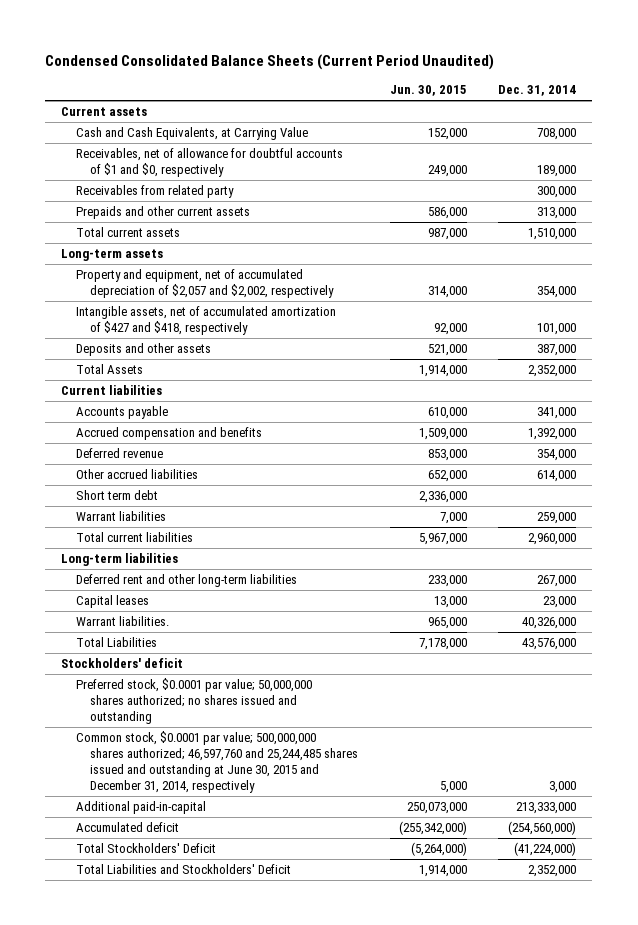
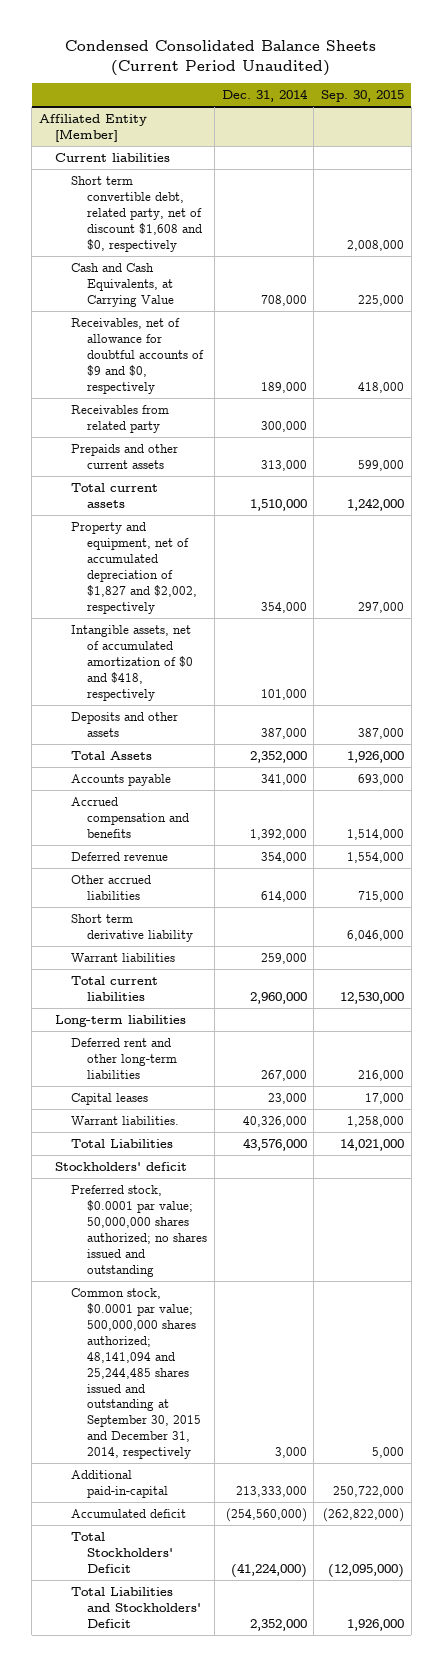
- | Jun. 30, 2015 | Dec. 31, 2014
+ | Dec. 31, 2014 | Sep. 30, 2015
- Current assets
+ Affiliated Entity [Member]
+ Current liabilities
+ Short term convertible debt, related party, net of discount $1,608 and $0, respectively | | 2,008,000
- Receivables, net of allowance for doubtful accounts of $1 and $0, respectively | 249,000 | 189,000
+ Receivables, net of allowance for doubtful accounts of $9 and $0, respectively | 189,000 | 418,000
- Long-term assets
- Property and equipment, net of accumulated depreciation of $2,057 and $2,002, respectively | 314,000 | 354,000
- Intangible assets, net of accumulated amortization of $427 and $418, respectively | 92,000 | 101,000
+ Property and equipment, net of accumulated depreciation of $1,827 and $2,002, respectively | 354,000 | 297,000
+ Intangible assets, net of accumulated amortization of $0 and $418, respectively | 101,000 |
- Current liabilities
- Short term debt | 2,336,000 |
+ Short term derivative liability | | 6,046,000
- Common stock, $0.0001 par value; 500,000,000 shares authorized; 46,597,760 and 25,244,485 shares issued and outstanding at June 30, 2015 and December 31, 2014, respectively | 5,000 | 3,000
+ Common stock, $0.0001 par value; 500,000,000 shares authorized; 48,141,094 and 25,244,485 shares issued and outstanding at September 30, 2015 and December 31, 2014, respectively | 3,000 | 5,000

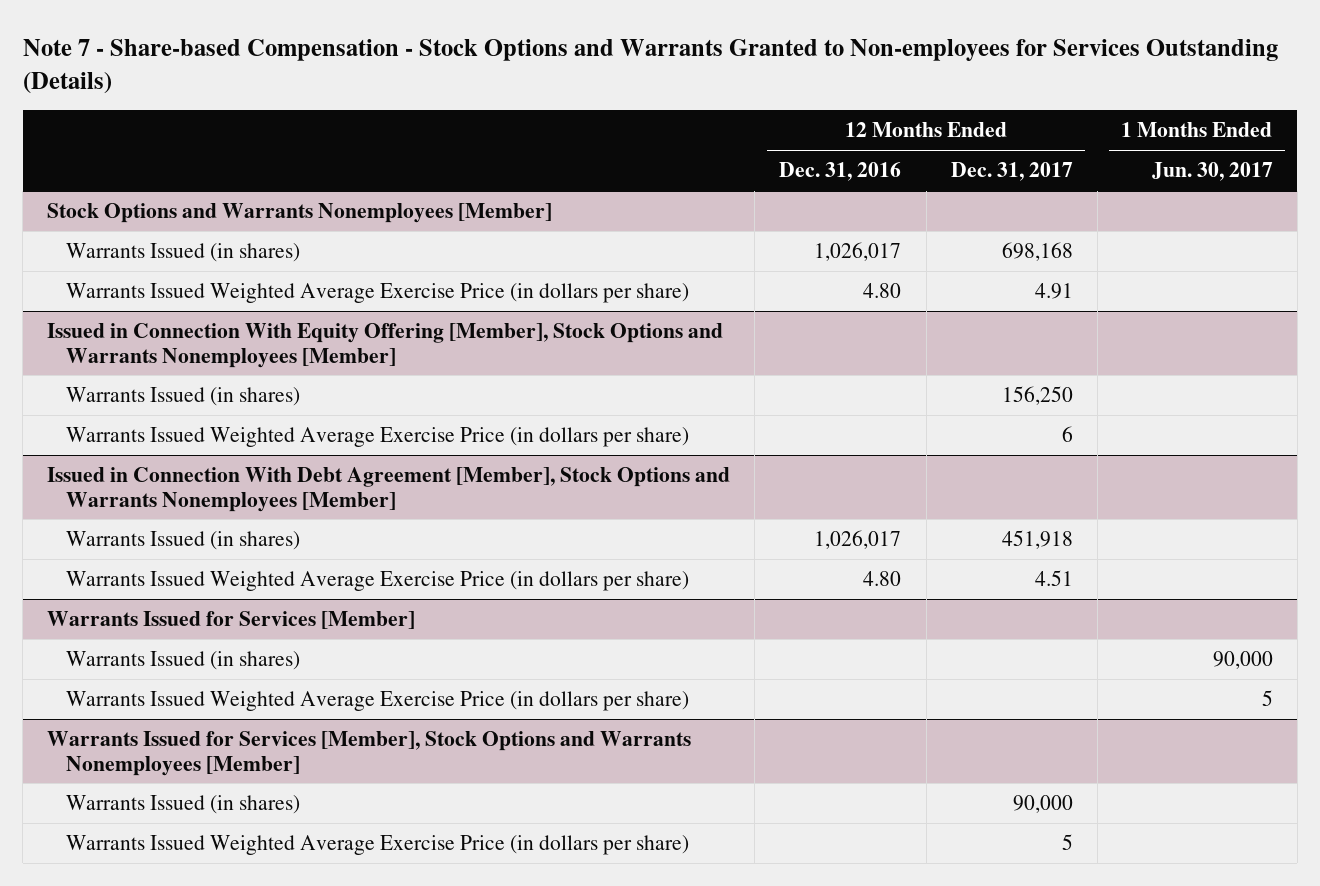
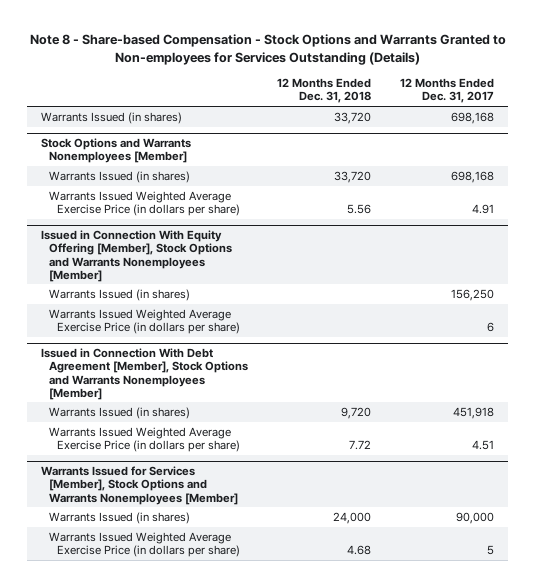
- Note 7 - Share-based Compensation - Stock Options and Warrants Granted to Non-employees for Services Outstanding (Details)
+ Note 8 - Share-based Compensation - Stock Options and Warrants Granted to Non-employees for Services Outstanding (Details)
- | 12 Months Ended Dec. 31, 2016 | 12 Months Ended Dec. 31, 2017 | 1 Months Ended Jun. 30, 2017
+ | 12 Months Ended Dec. 31, 2018 | 12 Months Ended Dec. 31, 2017
+ Warrants Issued (in shares) | 33,720 | 698,168
- Warrants Issued for Services [Member]
- Warrants Issued (in shares) | | | 90,000
- Warrants Issued Weighted Average Exercise Price (in dollars per share) | | | 5

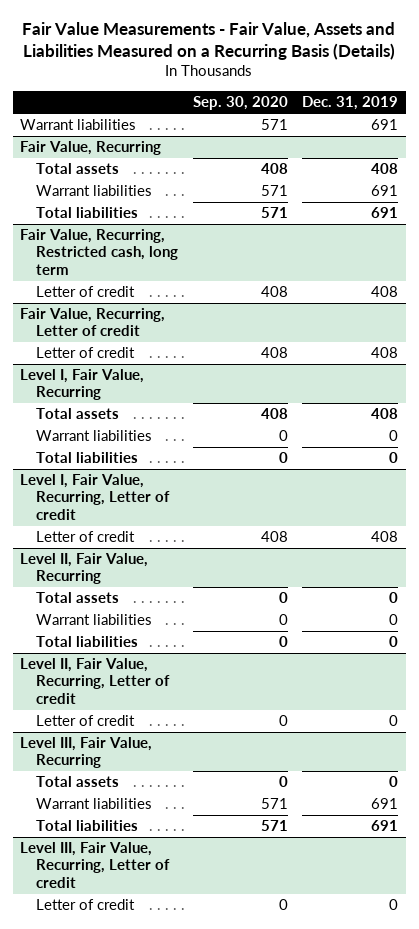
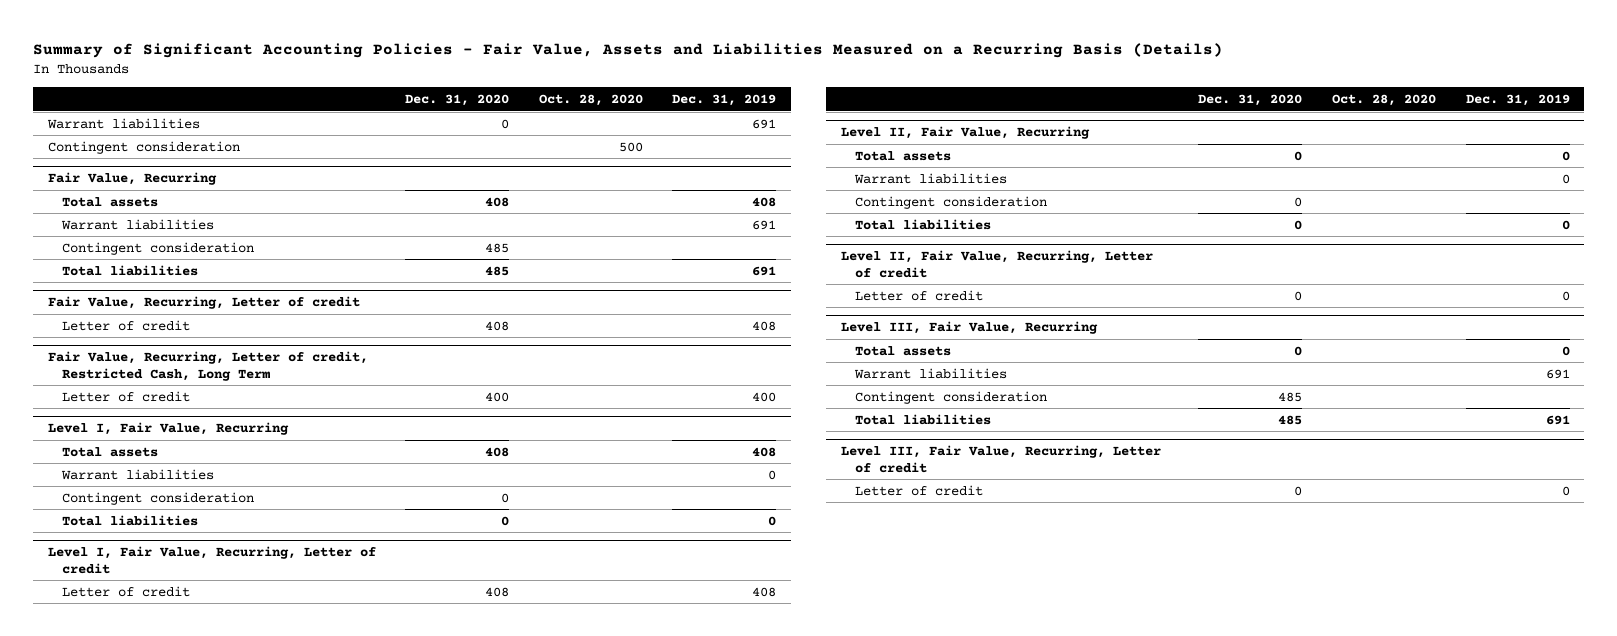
- Fair Value Measurements - Fair Value, Assets and Liabilities Measured on a Recurring Basis (Details)
+ Summary of Significant Accounting Policies - Fair Value, Assets and Liabilities Measured on a Recurring Basis (Details)
- | Sep. 30, 2020 | Dec. 31, 2019
+ | Dec. 31, 2020 | Oct. 28, 2020 | Dec. 31, 2019
+ Contingent consideration | | 500 |
@ Fair Value, Recurring
+ Contingent consideration | 485 | |
- Fair Value, Recurring, Restricted cash, long term
- Letter of credit | 408 | 408
+ Fair Value, Recurring, Letter of credit, Restricted Cash, Long Term
+ Letter of credit | 400 | | 400
@ Level I, Fair Value, Recurring
+ Contingent consideration | 0 | |
@ Level II, Fair Value, Recurring
+ Contingent consideration | 0 | |
@ Level III, Fair Value, Recurring
+ Contingent consideration | 485 | |

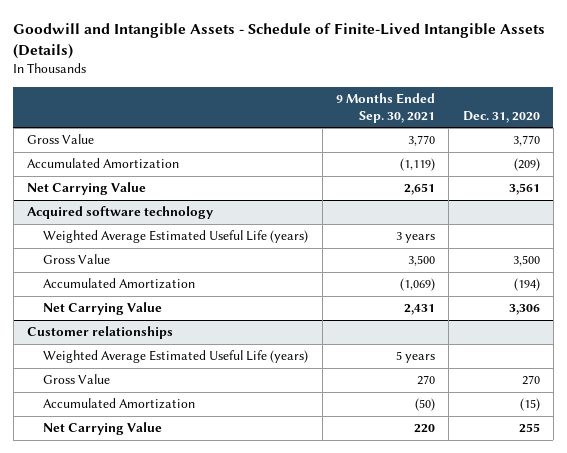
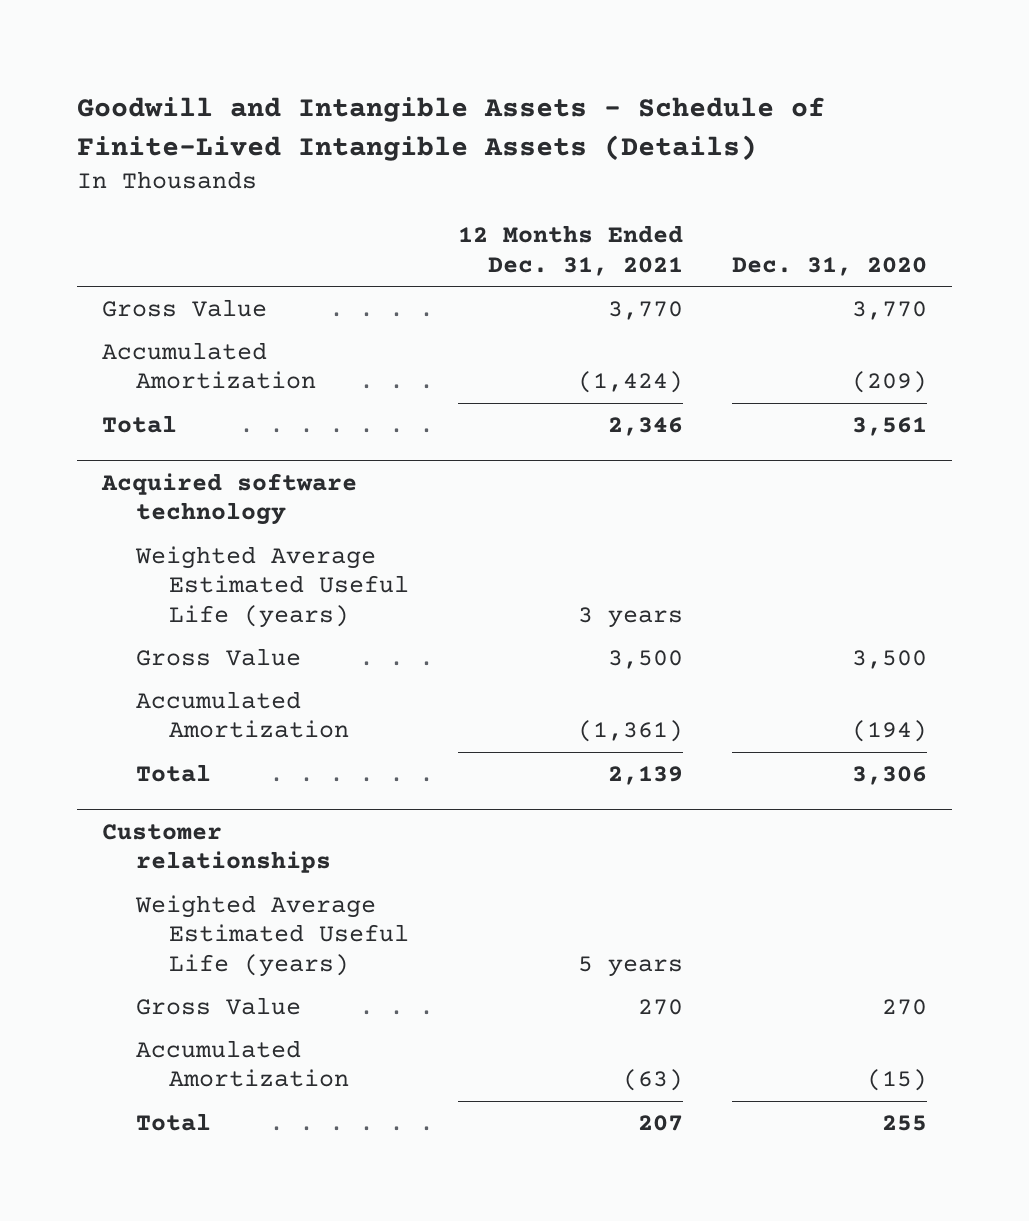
- | 9 Months Ended Sep. 30, 2021 | Dec. 31, 2020
+ | 12 Months Ended Dec. 31, 2021 | Dec. 31, 2020
- Net Carrying Value | 2,651 | 3,561
+ Total | 2,346 | 3,561
@ Acquired software technology
- Net Carrying Value | 2,431 | 3,306
+ Total | 2,139 | 3,306
@ Customer relationships
- Net Carrying Value | 220 | 255
+ Total | 207 | 255

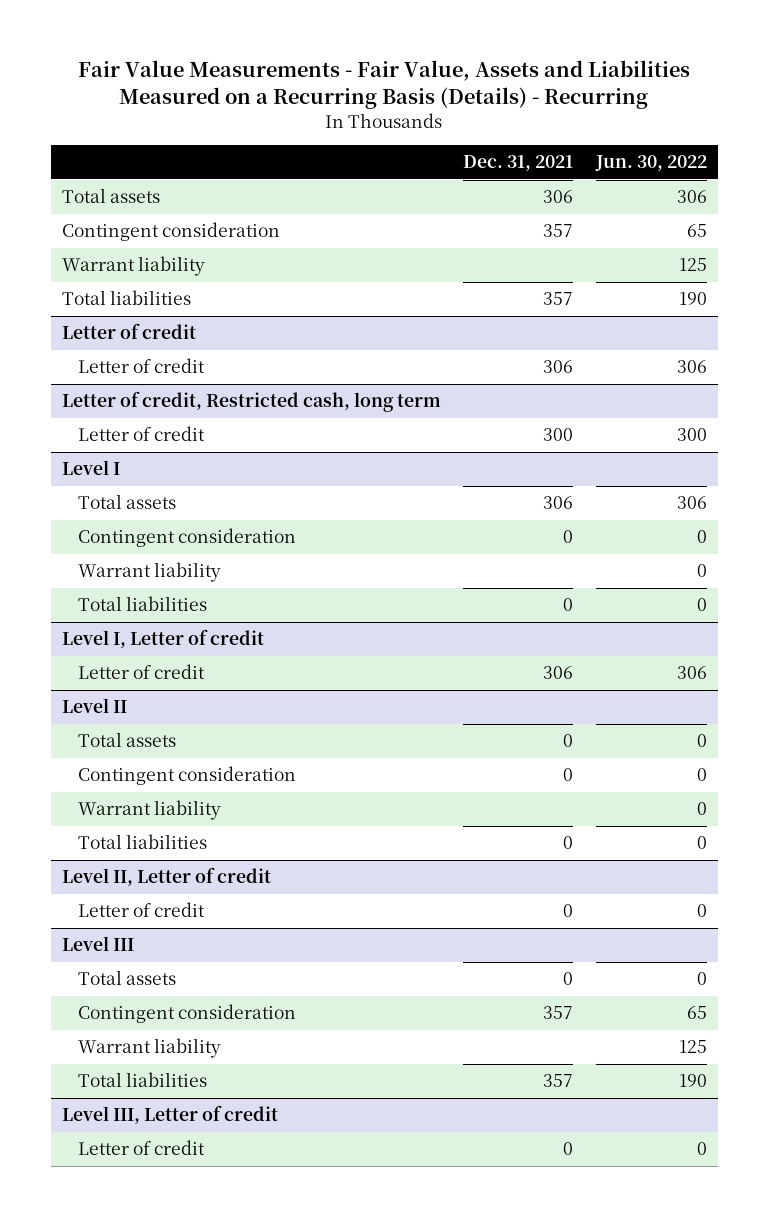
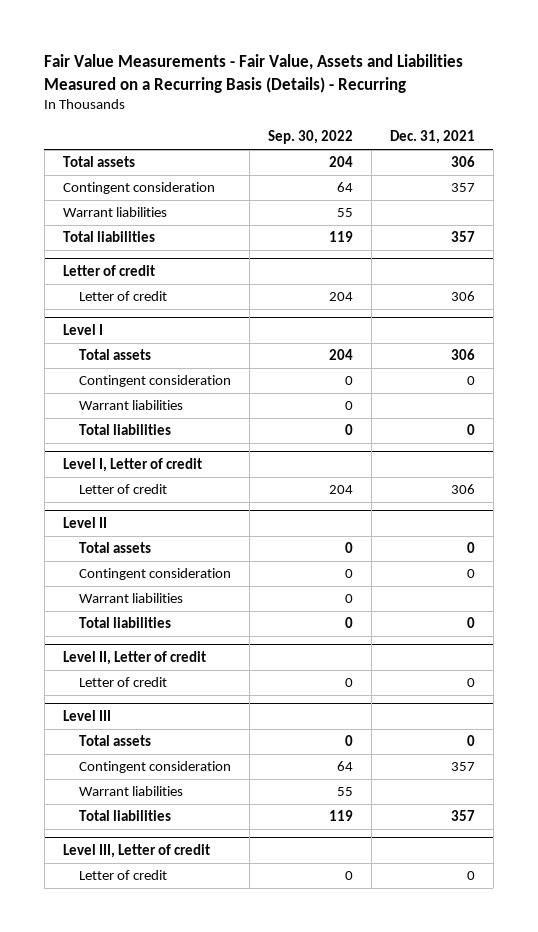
- | Dec. 31, 2021 | Jun. 30, 2022
+ | Sep. 30, 2022 | Dec. 31, 2021
- Warrant liability | | 125
+ Warrant liabilities | 55 |
- Letter of credit, Restricted cash, long term
- Letter of credit | 300 | 300
@ Level I
- Warrant liability | | 0
+ Warrant liabilities | 0 |
@ Level II
- Warrant liability | | 0
+ Warrant liabilities | 0 |
@ Level III
- Warrant liability | | 125
+ Warrant liabilities | 55 |

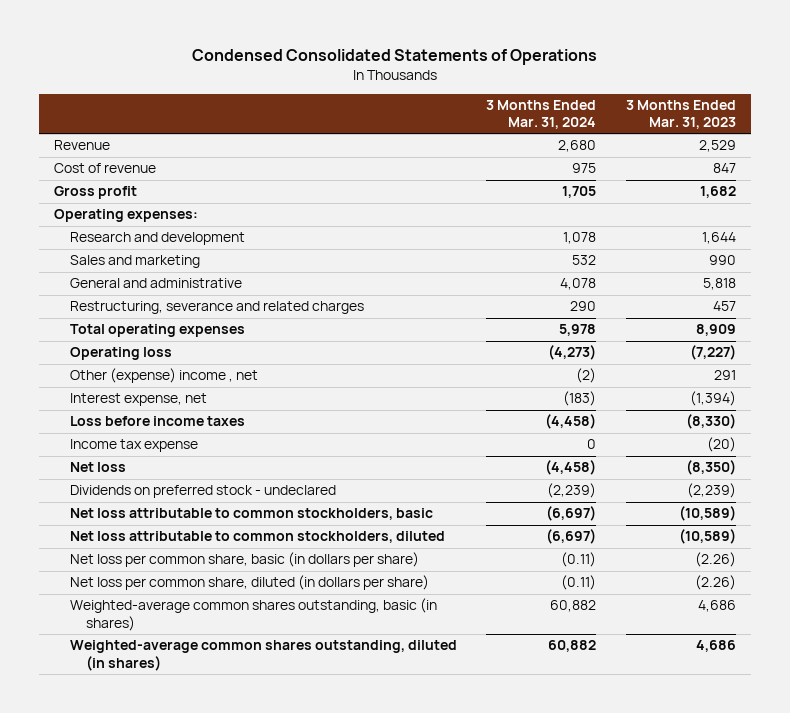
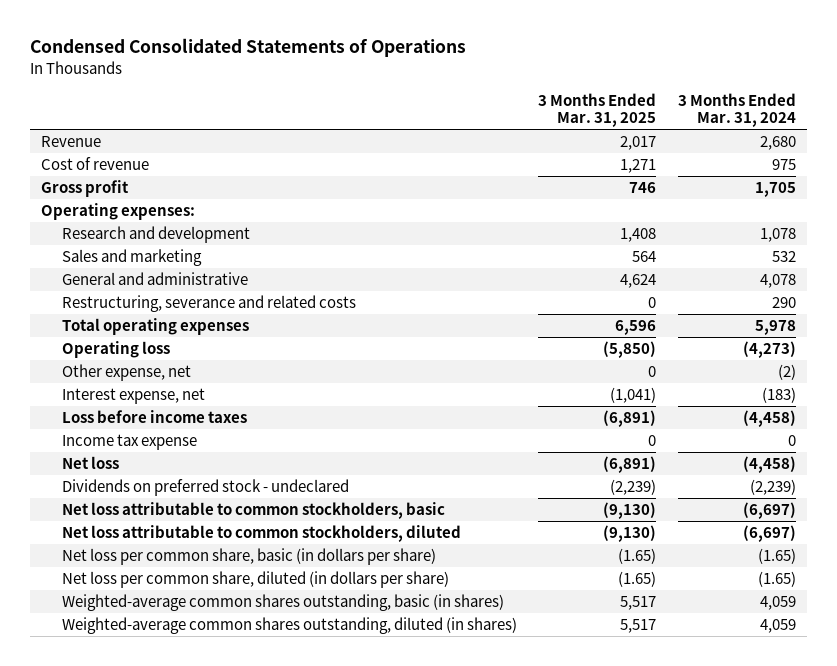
- | 3 Months Ended Mar. 31, 2024 | 3 Months Ended Mar. 31, 2023
+ | 3 Months Ended Mar. 31, 2025 | 3 Months Ended Mar. 31, 2024
- Restructuring, severance and related charges | 290 | 457
+ Restructuring, severance and related costs | 0 | 290
- Other (expense) income , net | (2) | 291
+ Other expense, net | 0 | (2)
- Net loss per common share, basic (in dollars per share) | (0.11) | (2.26)
- Net loss per common share, diluted (in dollars per share) | (0.11) | (2.26)
- Weighted-average common shares outstanding, basic (in shares) | 60,882 | 4,686
- Weighted-average common shares outstanding, diluted (in shares) | 60,882 | 4,686
+ Net loss per common share, basic (in dollars per share) | (1.65) | (1.65)
+ Net loss per common share, diluted (in dollars per share) | (1.65) | (1.65)
+ Weighted-average common shares outstanding, basic (in shares) | 5,517 | 4,059
+ Weighted-average common shares outstanding, diluted (in shares) | 5,517 | 4,059

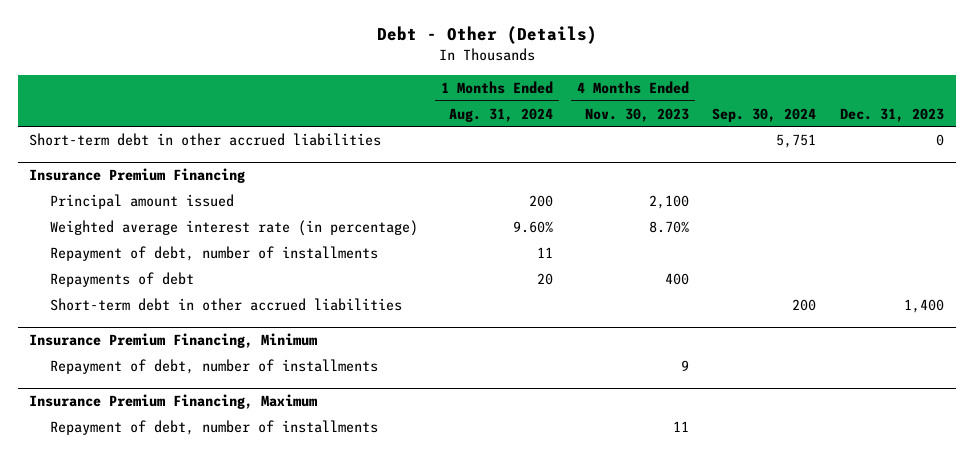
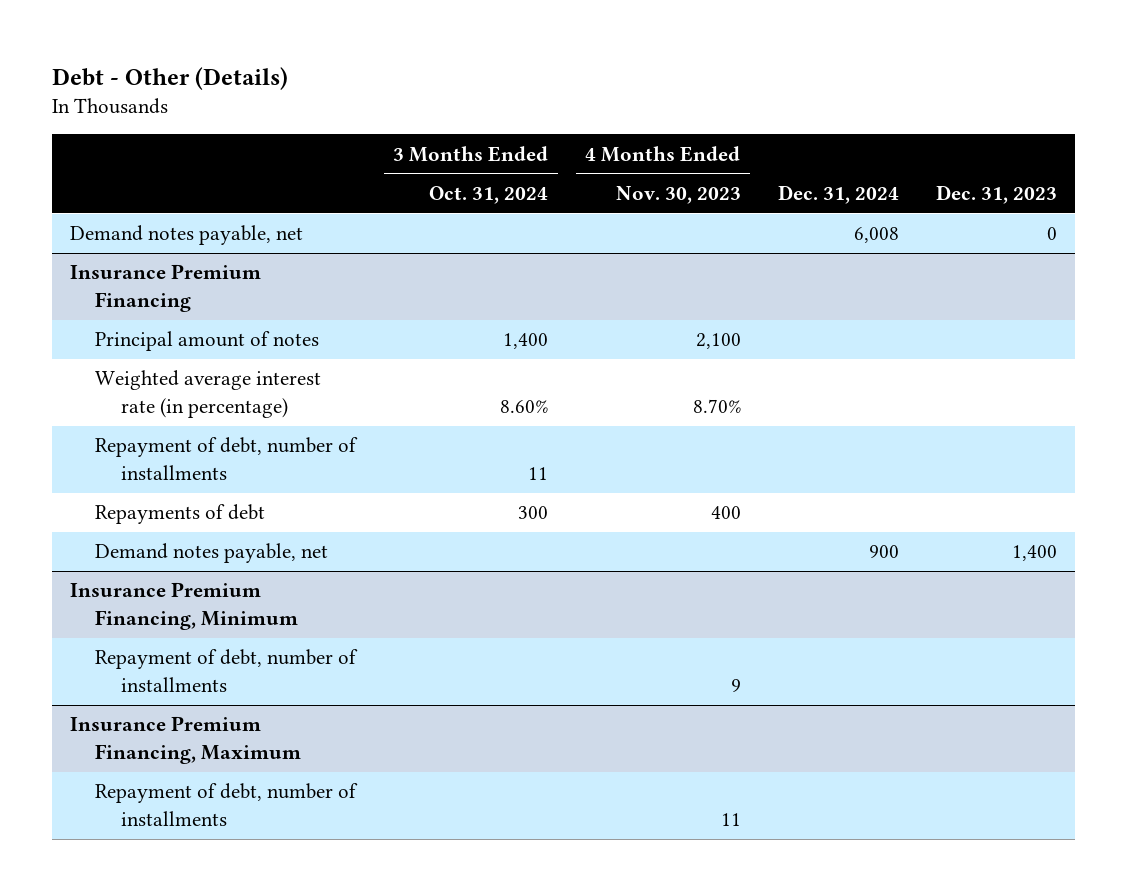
- | 1 Months Ended Aug. 31, 2024 | 4 Months Ended Nov. 30, 2023 | Sep. 30, 2024 | Dec. 31, 2023
+ | 3 Months Ended Oct. 31, 2024 | 4 Months Ended Nov. 30, 2023 | Dec. 31, 2024 | Dec. 31, 2023
- Short-term debt in other accrued liabilities | | | 5,751 | 0
+ Demand notes payable, net | | | 6,008 | 0
@ Insurance Premium Financing
- Principal amount issued | 200 | 2,100 | |
+ Principal amount of notes | 1,400 | 2,100 | |
- Short-term debt in other accrued liabilities | | | 200 | 1,400
+ Demand notes payable, net | | | 900 | 1,400

